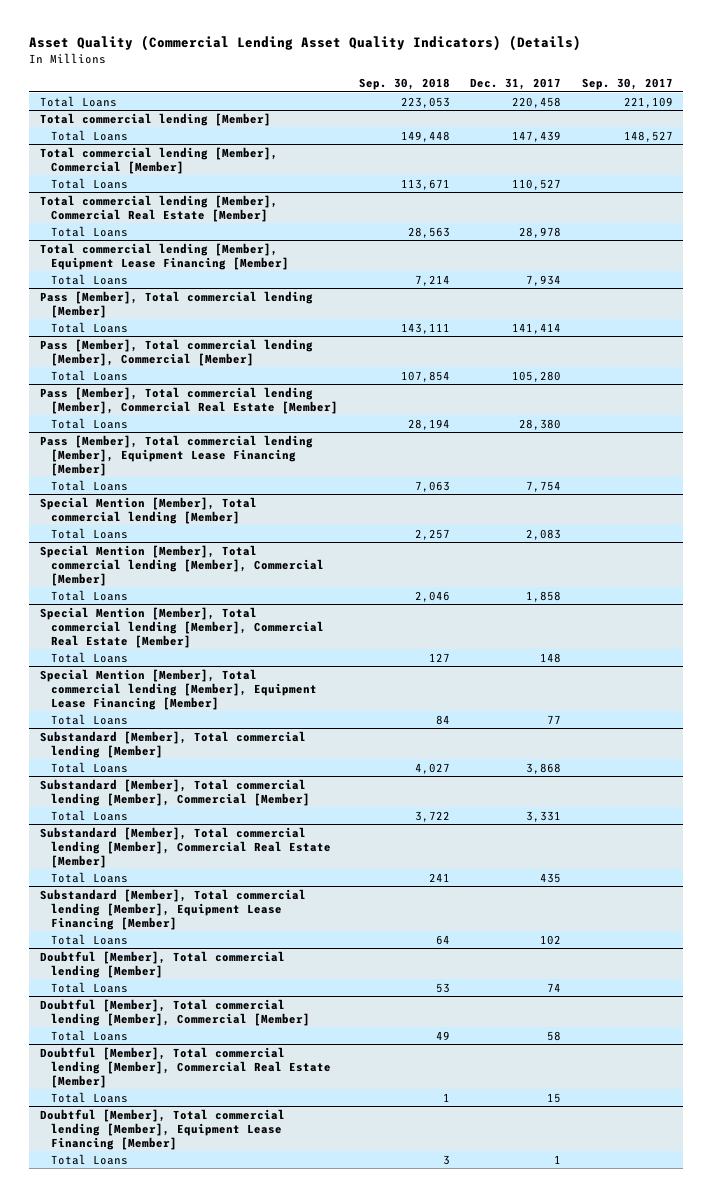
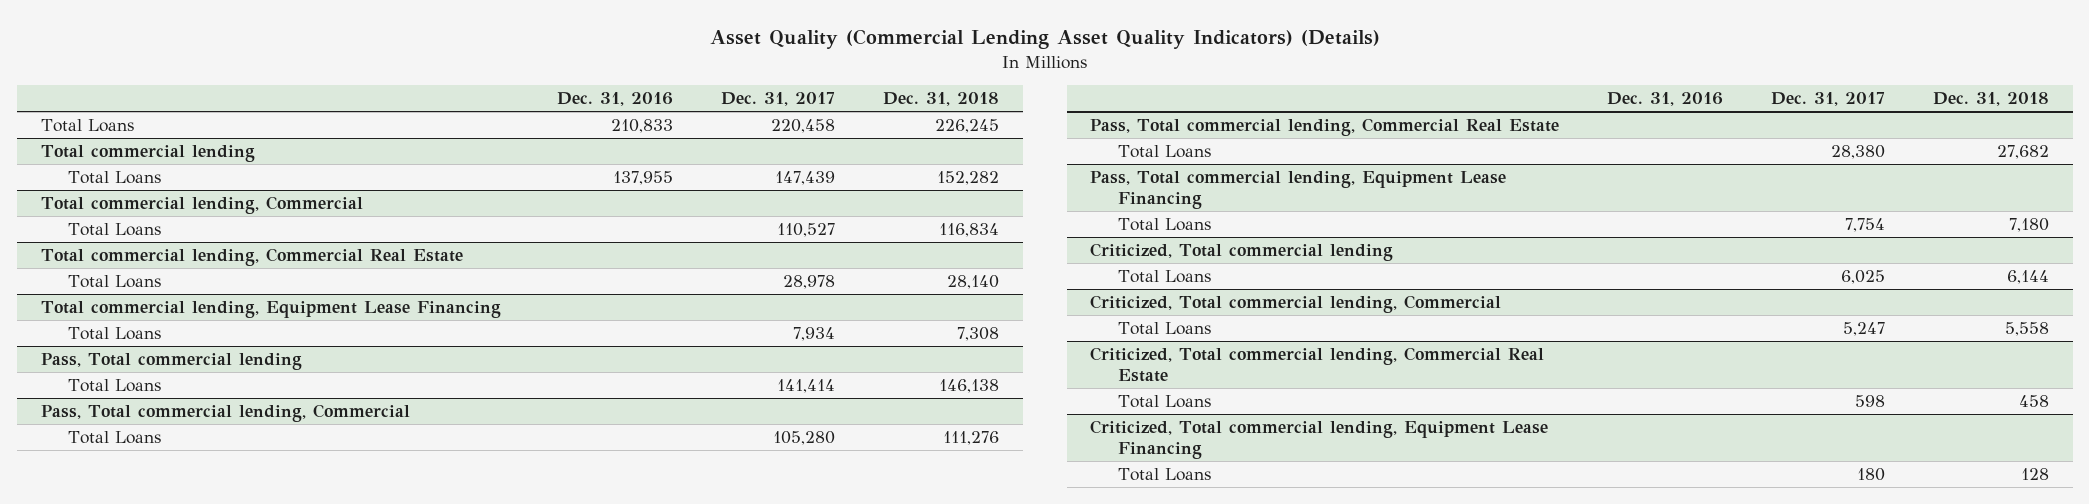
- | Sep. 30, 2018 | Dec. 31, 2017 | Sep. 30, 2017
+ | Dec. 31, 2016 | Dec. 31, 2017 | Dec. 31, 2018
- Total commercial lending [Member]
+ Total commercial lending
- Total commercial lending [Member], Commercial [Member]
+ Total commercial lending, Commercial
- Total commercial lending [Member], Commercial Real Estate [Member]
+ Total commercial lending, Commercial Real Estate
- Total commercial lending [Member], Equipment Lease Financing [Member]
+ Total commercial lending, Equipment Lease Financing
- Pass [Member], Total commercial lending [Member]
+ Pass, Total commercial lending
- Pass [Member], Total commercial lending [Member], Commercial [Member]
+ Pass, Total commercial lending, Commercial
- Pass [Member], Total commercial lending [Member], Commercial Real Estate [Member]
+ Pass, Total commercial lending, Commercial Real Estate
- Pass [Member], Total commercial lending [Member], Equipment Lease Financing [Member]
+ Pass, Total commercial lending, Equipment Lease Financing
- Special Mention [Member], Total commercial lending [Member]
- Total Loans | 2,257 | 2,083 |
- Special Mention [Member], Total commercial lending [Member], Commercial [Member]
- Total Loans | 2,046 | 1,858 |
- Special Mention [Member], Total commercial lending [Member], Commercial Real Estate [Member]
- Total Loans | 127 | 148 |
- Special Mention [Member], Total commercial lending [Member], Equipment Lease Financing [Member]
- Total Loans | 84 | 77 |
- Substandard [Member], Total commercial lending [Member]
- Total Loans | 4,027 | 3,868 |
- Substandard [Member], Total commercial lending [Member], Commercial [Member]
- Total Loans | 3,722 | 3,331 |
- Substandard [Member], Total commercial lending [Member], Commercial Real Estate [Member]
- Total Loans | 241 | 435 |
- Substandard [Member], Total commercial lending [Member], Equipment Lease Financing [Member]
- Total Loans | 64 | 102 |
- Doubtful [Member], Total commercial lending [Member]
- Total Loans | 53 | 74 |
- Doubtful [Member], Total commercial lending [Member], Commercial [Member]
- Total Loans | 49 | 58 |
- Doubtful [Member], Total commercial lending [Member], Commercial Real Estate [Member]
- Total Loans | 1 | 15 |
- Doubtful [Member], Total commercial lending [Member], Equipment Lease Financing [Member]
- Total Loans | 3 | 1 |
+ Criticized, Total commercial lending
+ Total Loans | | 6,025 | 6,144
+ Criticized, Total commercial lending, Commercial
+ Total Loans | | 5,247 | 5,558
+ Criticized, Total commercial lending, Commercial Real Estate
+ Total Loans | | 598 | 458
+ Criticized, Total commercial lending, Equipment Lease Financing
+ Total Loans | | 180 | 128

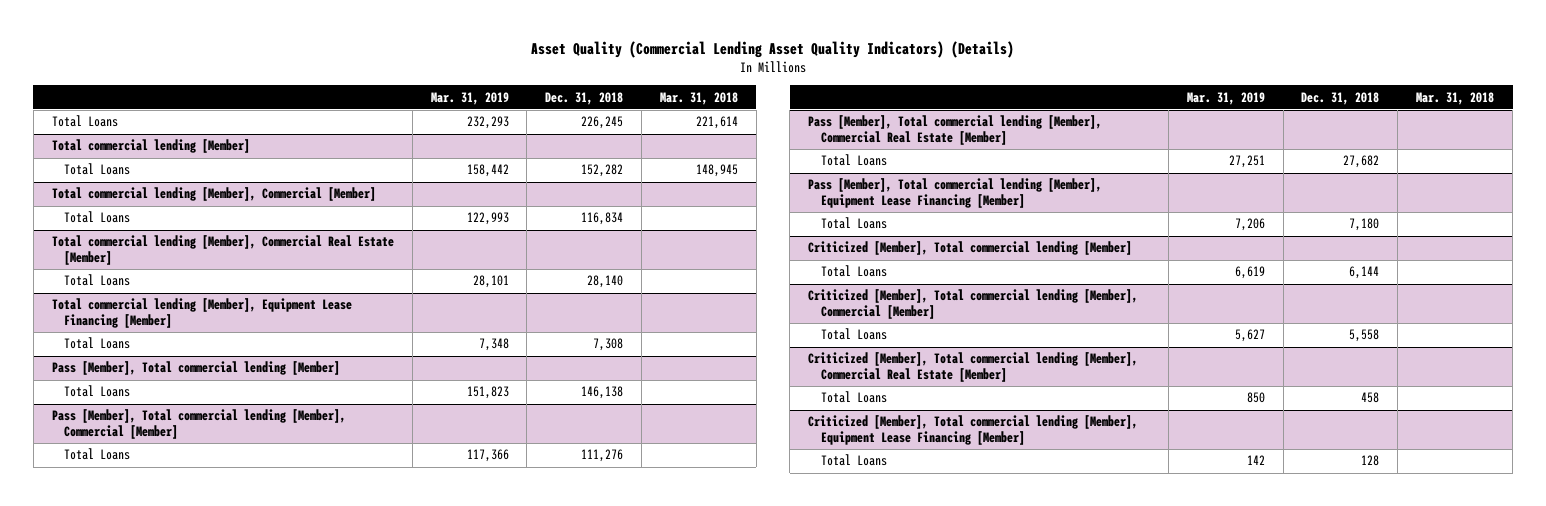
- | Dec. 31, 2016 | Dec. 31, 2017 | Dec. 31, 2018
+ | Mar. 31, 2019 | Dec. 31, 2018 | Mar. 31, 2018
- Total commercial lending
+ Total commercial lending [Member]
- Total commercial lending, Commercial
+ Total commercial lending [Member], Commercial [Member]
- Total commercial lending, Commercial Real Estate
+ Total commercial lending [Member], Commercial Real Estate [Member]
- Total commercial lending, Equipment Lease Financing
+ Total commercial lending [Member], Equipment Lease Financing [Member]
- Pass, Total commercial lending
+ Pass [Member], Total commercial lending [Member]
- Pass, Total commercial lending, Commercial
+ Pass [Member], Total commercial lending [Member], Commercial [Member]
- Pass, Total commercial lending, Commercial Real Estate
+ Pass [Member], Total commercial lending [Member], Commercial Real Estate [Member]
- Pass, Total commercial lending, Equipment Lease Financing
+ Pass [Member], Total commercial lending [Member], Equipment Lease Financing [Member]
- Criticized, Total commercial lending
+ Criticized [Member], Total commercial lending [Member]
- Criticized, Total commercial lending, Commercial
+ Criticized [Member], Total commercial lending [Member], Commercial [Member]
- Criticized, Total commercial lending, Commercial Real Estate
+ Criticized [Member], Total commercial lending [Member], Commercial Real Estate [Member]
- Criticized, Total commercial lending, Equipment Lease Financing
+ Criticized [Member], Total commercial lending [Member], Equipment Lease Financing [Member]

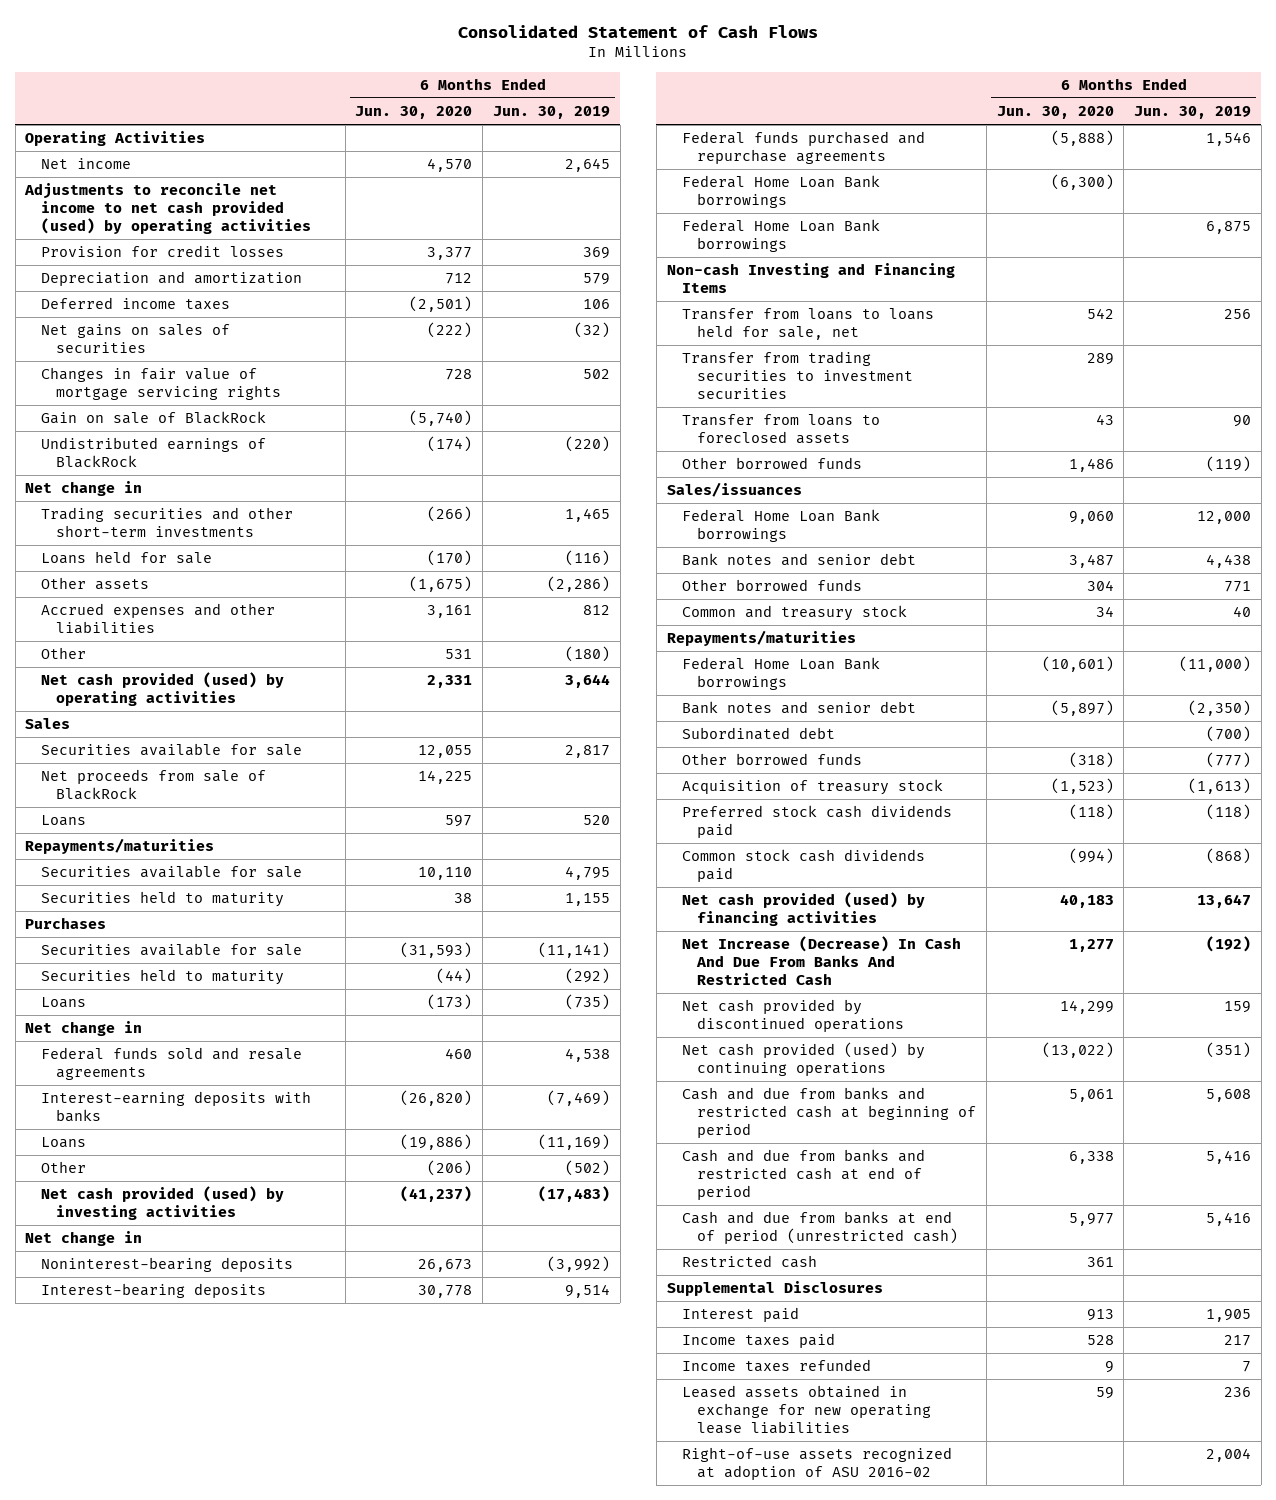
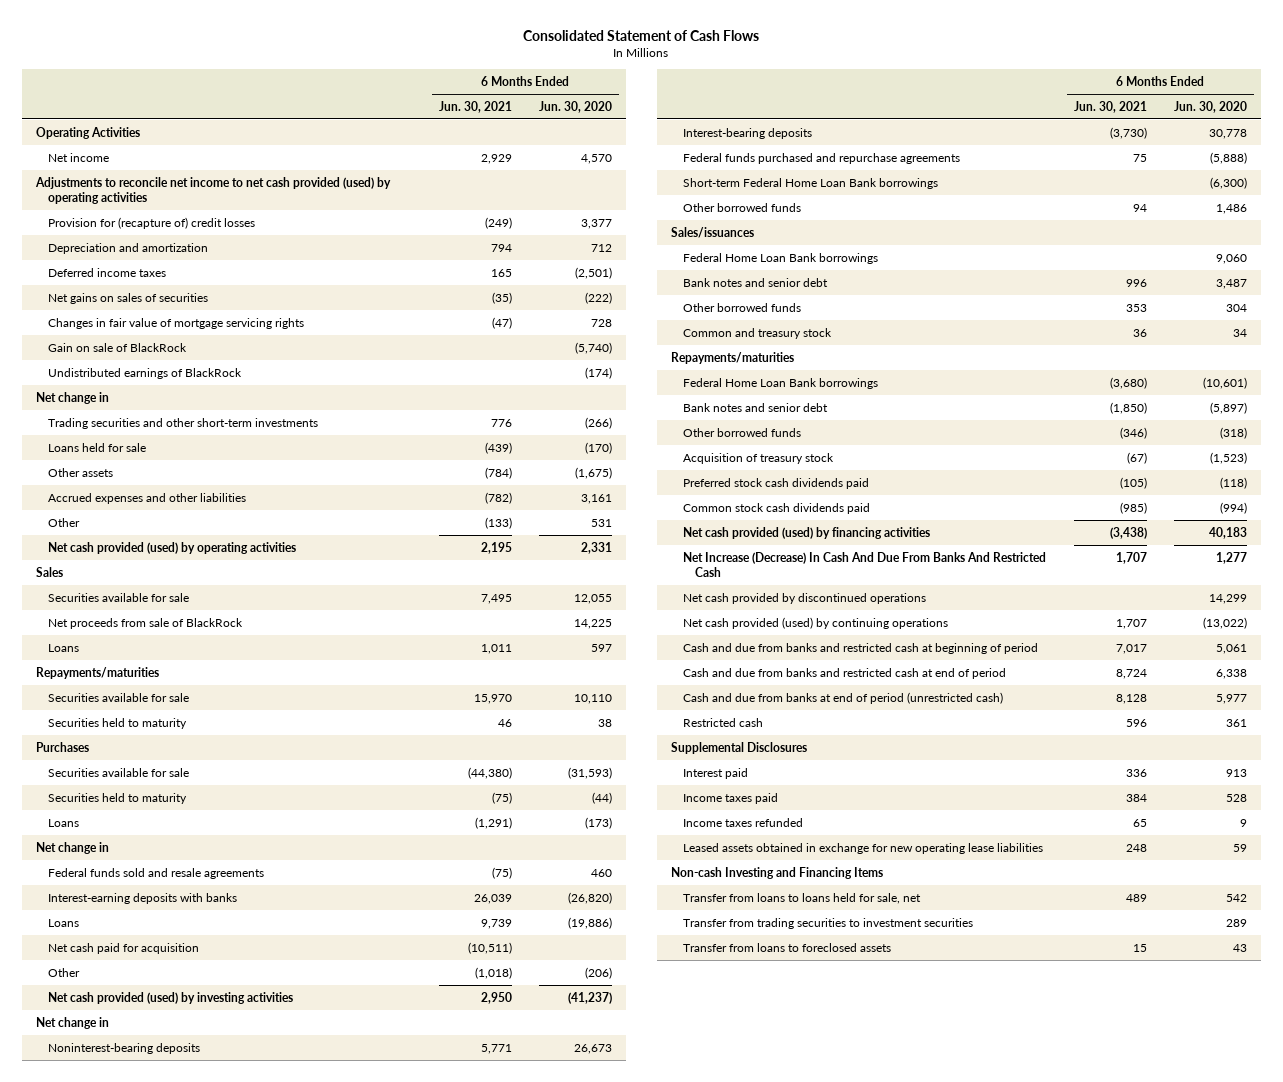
- | 6 Months Ended Jun. 30, 2020 | 6 Months Ended Jun. 30, 2019
+ | 6 Months Ended Jun. 30, 2021 | 6 Months Ended Jun. 30, 2020
- Provision for credit losses | 3,377 | 369
+ Provision for (recapture of) credit losses | (249) | 3,377
+ Net cash paid for acquisition | (10,511) |
- Federal Home Loan Bank borrowings | (6,300) |
- Federal Home Loan Bank borrowings | | 6,875
+ Short-term Federal Home Loan Bank borrowings | | (6,300)
- Subordinated debt | | (700)
- Right-of-use assets recognized at adoption of ASU 2016-02 | | 2,004
moved down: Non-cash Investing and Financing Items
moved down: Transfer from loans to loans held for sale, net | 489 | 542
moved down: Transfer from trading securities to investment securities | | 289
moved down: Transfer from loans to foreclosed assets | 15 | 43

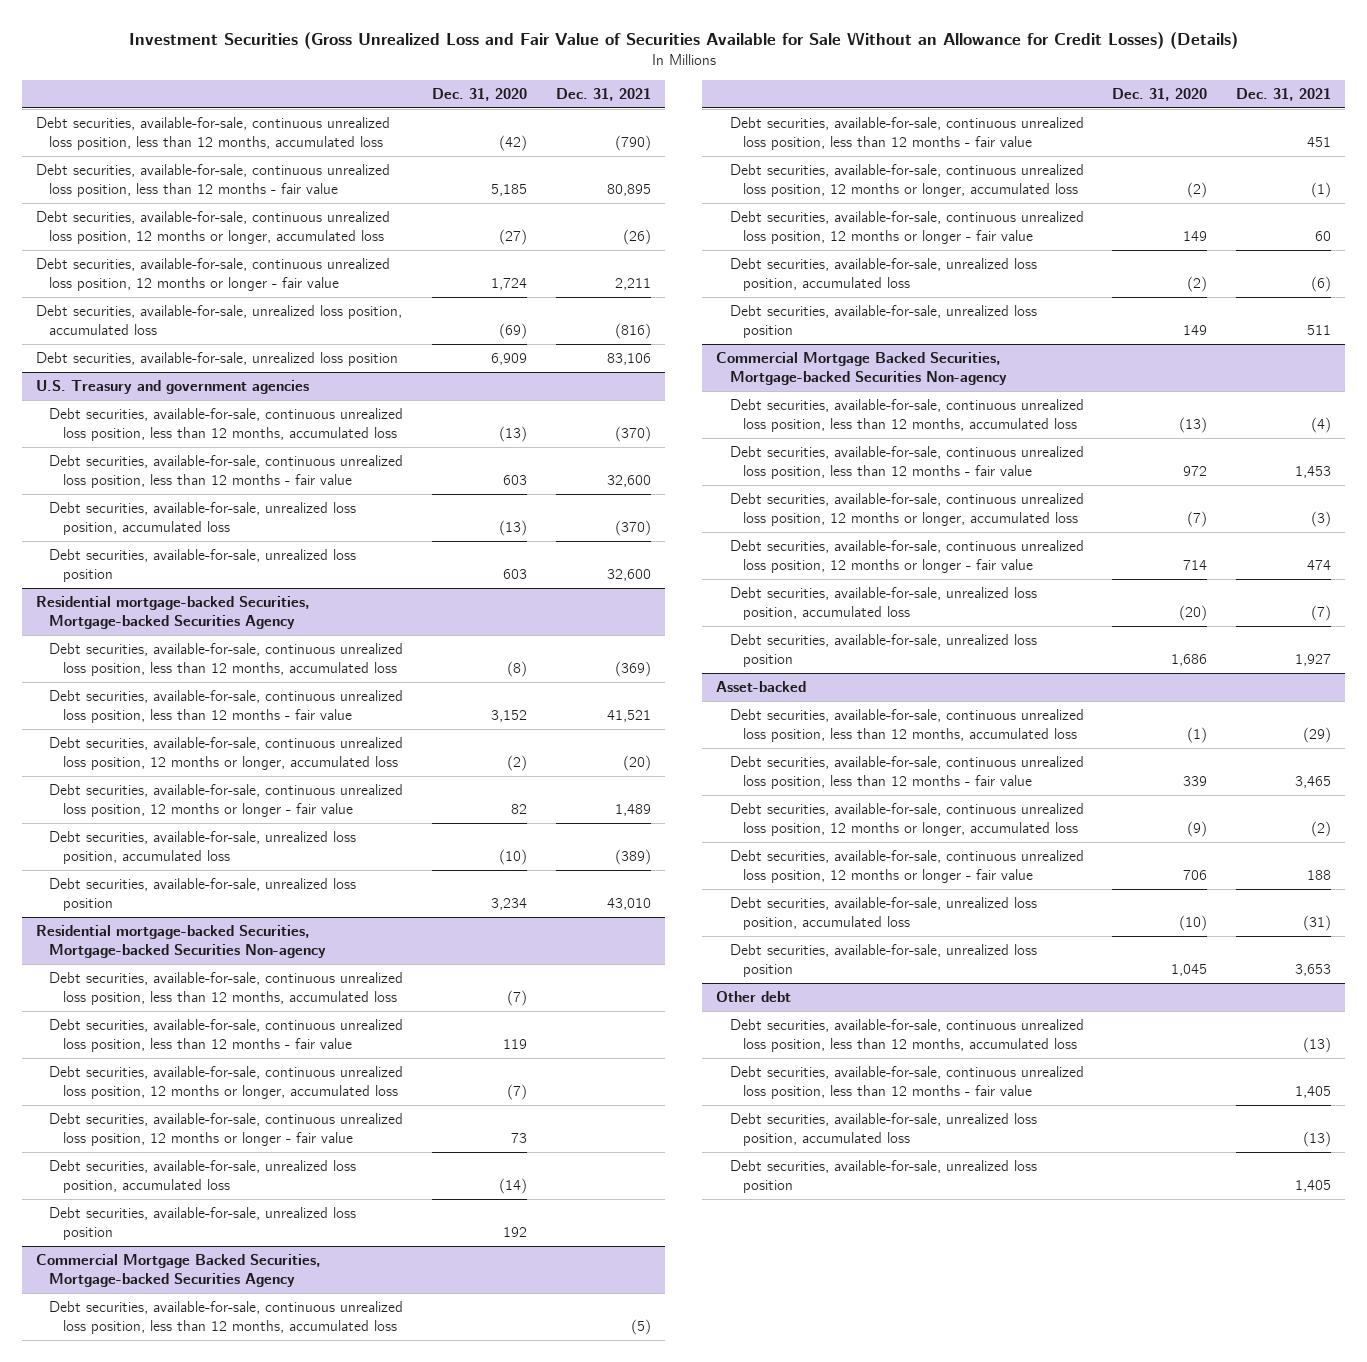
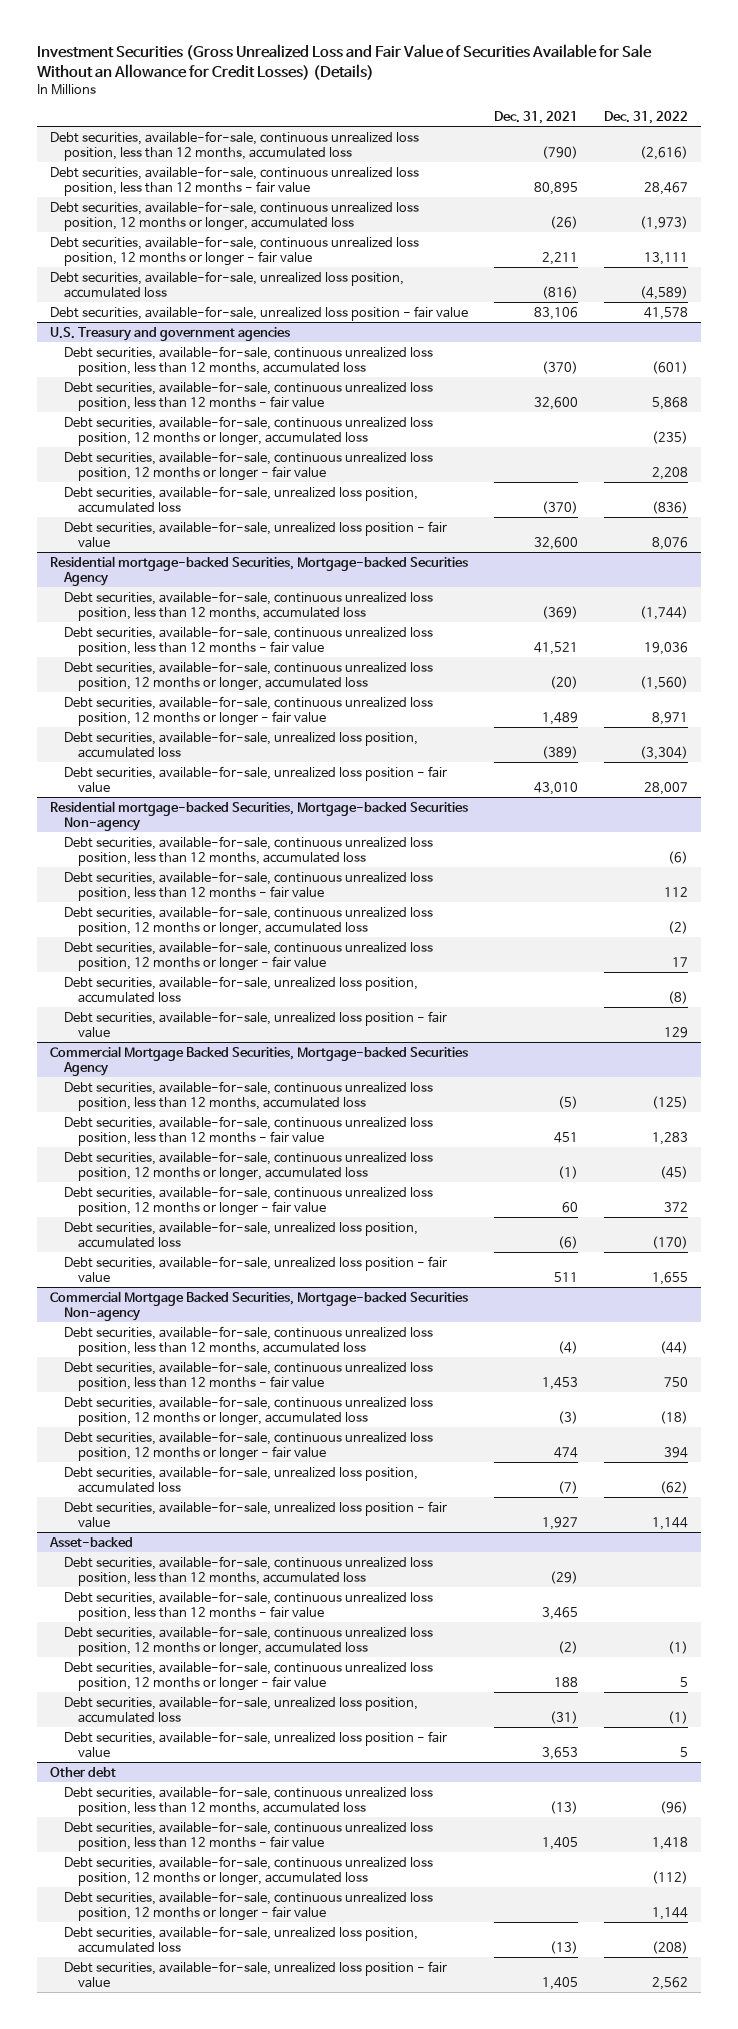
- | Dec. 31, 2020 | Dec. 31, 2021
+ | Dec. 31, 2021 | Dec. 31, 2022
- Debt securities, available-for-sale, unrealized loss position | 6,909 | 83,106
+ Debt securities, available-for-sale, unrealized loss position - fair value | 83,106 | 41,578
@ U.S. Treasury and government agencies
+ Debt securities, available-for-sale, continuous unrealized loss position, 12 months or longer, accumulated loss | | (235)
+ Debt securities, available-for-sale, continuous unrealized loss position, 12 months or longer - fair value | | 2,208
- Debt securities, available-for-sale, unrealized loss position | 603 | 32,600
+ Debt securities, available-for-sale, unrealized loss position - fair value | 32,600 | 8,076
@ Residential mortgage-backed Securities, Mortgage-backed Securities Agency
- Debt securities, available-for-sale, unrealized loss position | 3,234 | 43,010
+ Debt securities, available-for-sale, unrealized loss position - fair value | 43,010 | 28,007
@ Residential mortgage-backed Securities, Mortgage-backed Securities Non-agency
- Debt securities, available-for-sale, unrealized loss position | 192 |
+ Debt securities, available-for-sale, unrealized loss position - fair value | | 129
@ Commercial Mortgage Backed Securities, Mortgage-backed Securities Agency
- Debt securities, available-for-sale, unrealized loss position | 149 | 511
+ Debt securities, available-for-sale, unrealized loss position - fair value | 511 | 1,655
@ Commercial Mortgage Backed Securities, Mortgage-backed Securities Non-agency
- Debt securities, available-for-sale, unrealized loss position | 1,686 | 1,927
+ Debt securities, available-for-sale, unrealized loss position - fair value | 1,927 | 1,144
@ Asset-backed
- Debt securities, available-for-sale, unrealized loss position | 1,045 | 3,653
+ Debt securities, available-for-sale, unrealized loss position - fair value | 3,653 | 5
@ Other debt
+ Debt securities, available-for-sale, continuous unrealized loss position, 12 months or longer, accumulated loss | | (112)
+ Debt securities, available-for-sale, continuous unrealized loss position, 12 months or longer - fair value | | 1,144
- Debt securities, available-for-sale, unrealized loss position | | 1,405
+ Debt securities, available-for-sale, unrealized loss position - fair value | 1,405 | 2,562

